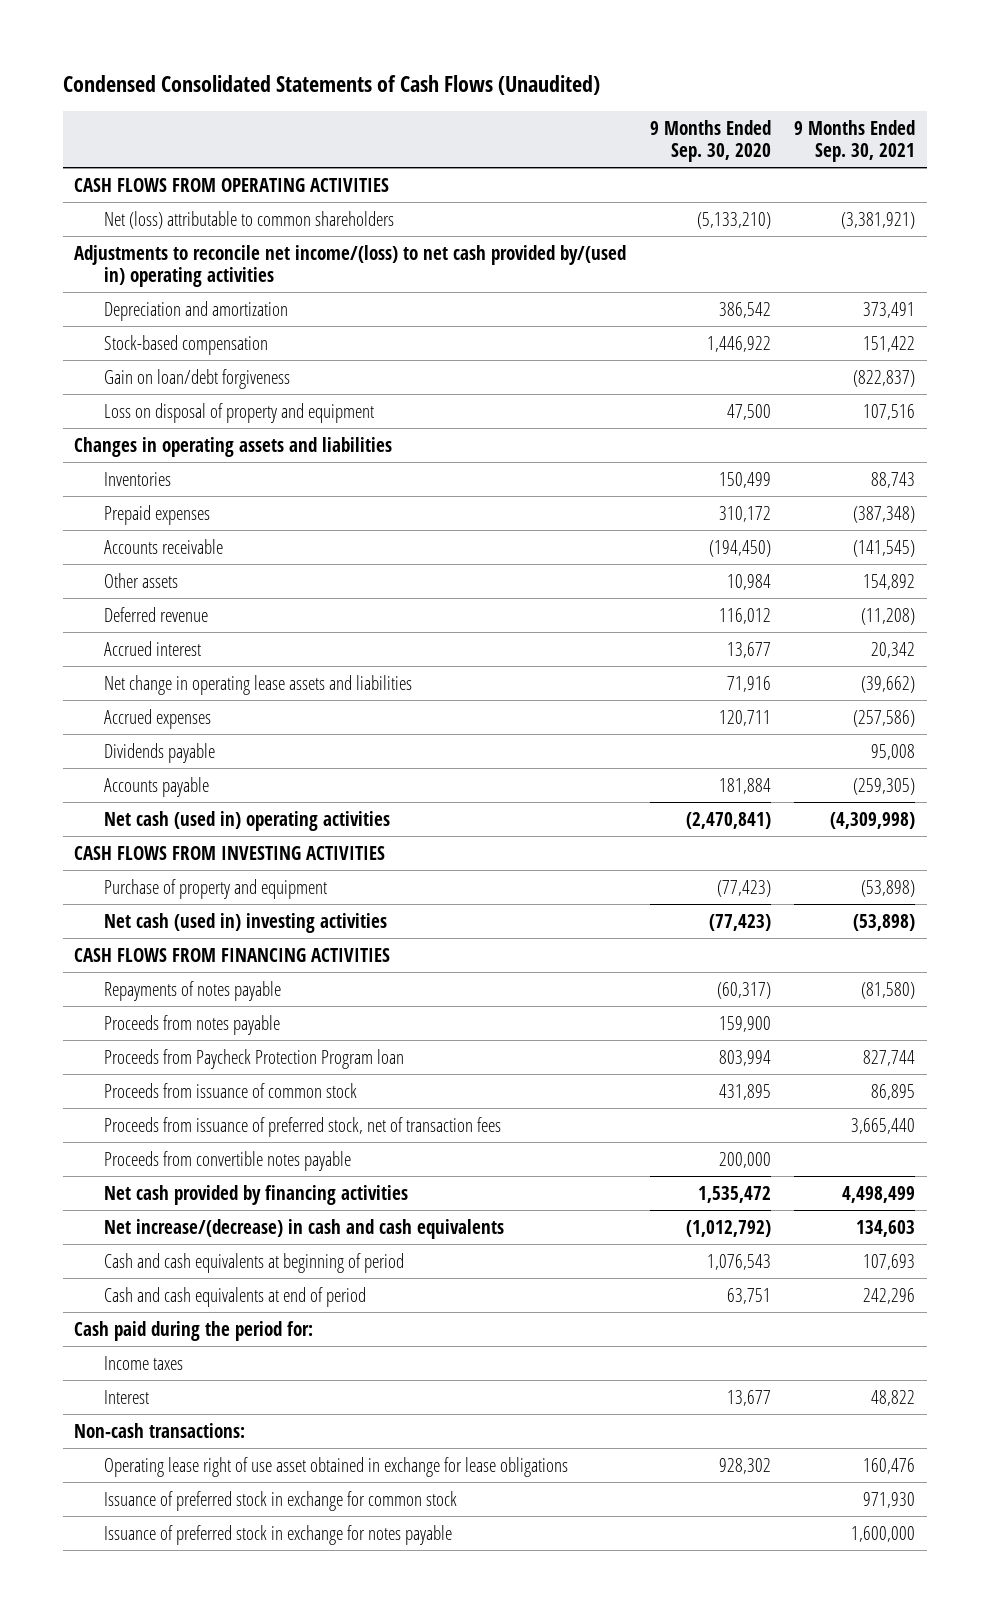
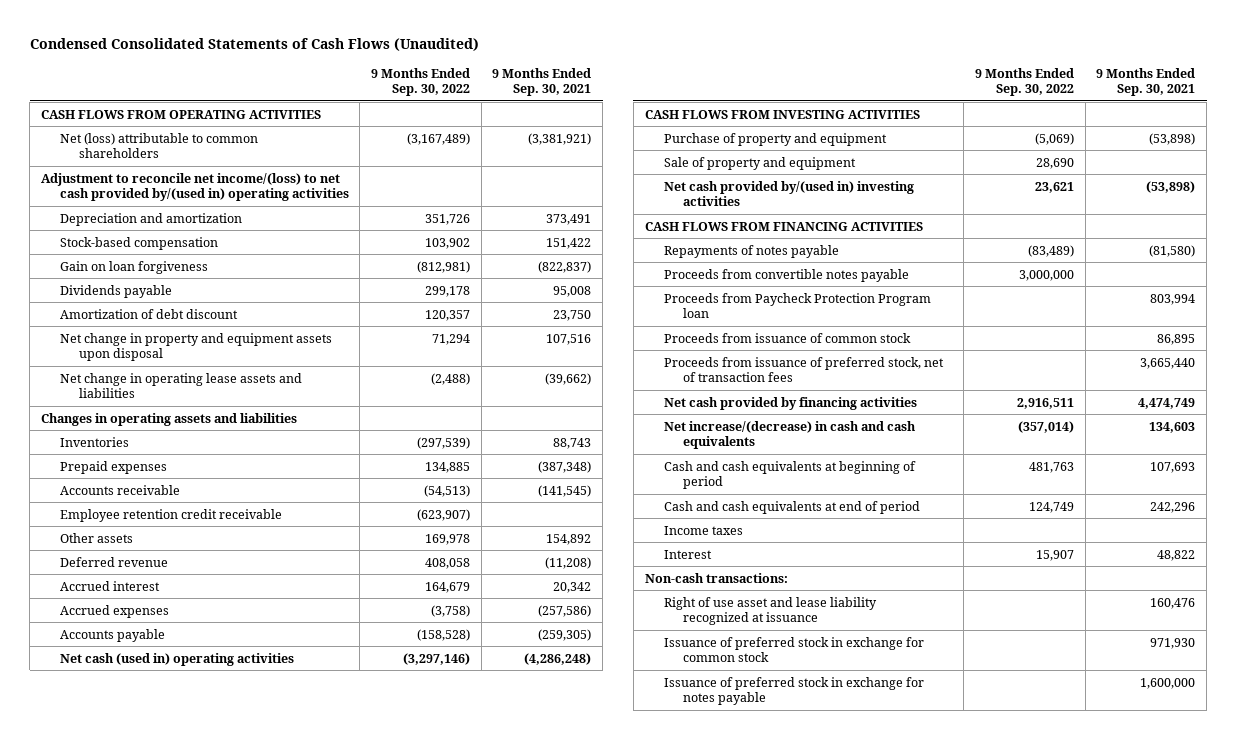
- | 9 Months Ended Sep. 30, 2020 | 9 Months Ended Sep. 30, 2021
+ | 9 Months Ended Sep. 30, 2022 | 9 Months Ended Sep. 30, 2021
- Adjustments to reconcile net income/(loss) to net cash provided by/(used in) operating activities
+ Adjustment to reconcile net income/(loss) to net cash provided by/(used in) operating activities
- Gain on loan/debt forgiveness | | (822,837)
- Loss on disposal of property and equipment | 47,500 | 107,516
+ Gain on loan forgiveness | (812,981) | (822,837)
moved up: Dividends payable | 299,178 | 95,008
+ Amortization of debt discount | 120,357 | 23,750
+ Net change in property and equipment assets upon disposal | 71,294 | 107,516
moved up: Net change in operating lease assets and liabilities | (2,488) | (39,662)
+ Employee retention credit receivable | (623,907) |
- Net cash (used in) operating activities | (2,470,841) | (4,309,998)
+ Net cash (used in) operating activities | (3,297,146) | (4,286,248)
- Net cash (used in) investing activities | (77,423) | (53,898)
+ Sale of property and equipment | 28,690 |
+ Net cash provided by/(used in) investing activities | 23,621 | (53,898)
- Proceeds from notes payable | 159,900 |
- Proceeds from Paycheck Protection Program loan | 803,994 | 827,744
moved up: Proceeds from convertible notes payable | 3,000,000 |
+ Proceeds from Paycheck Protection Program loan | | 803,994
- Net cash provided by financing activities | 1,535,472 | 4,498,499
+ Net cash provided by financing activities | 2,916,511 | 4,474,749
- Cash paid during the period for:
- Operating lease right of use asset obtained in exchange for lease obligations | 928,302 | 160,476
+ Right of use asset and lease liability recognized at issuance | | 160,476

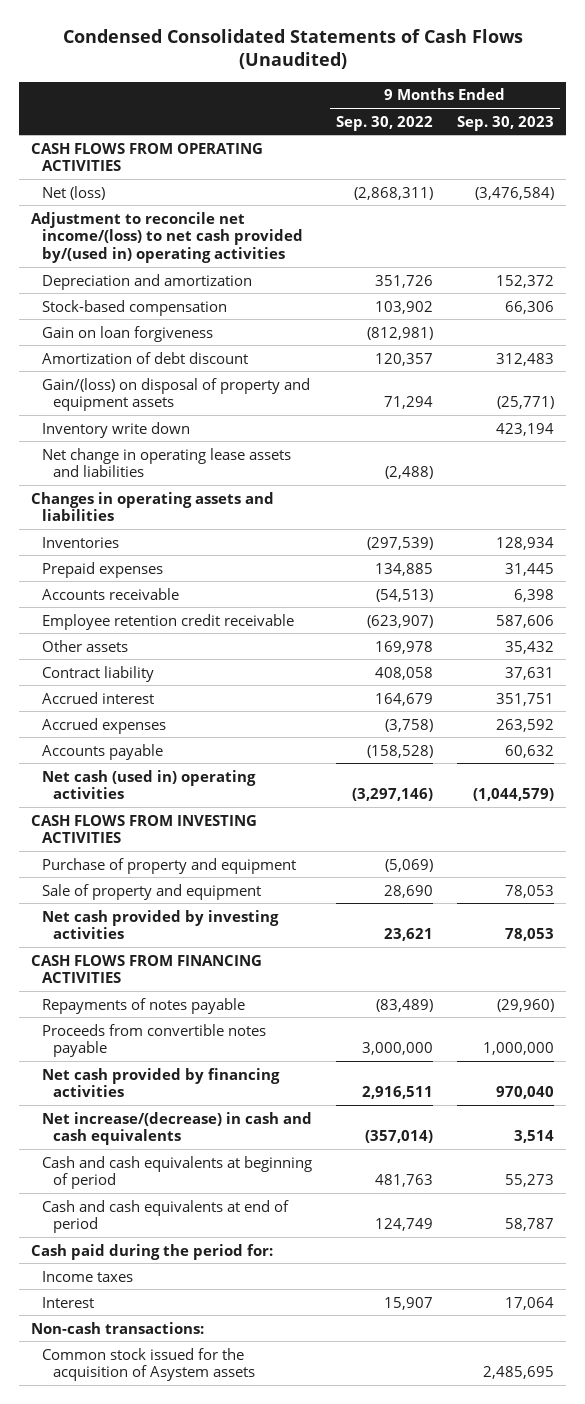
- | 9 Months Ended Sep. 30, 2022 | 9 Months Ended Sep. 30, 2021
+ | 9 Months Ended Sep. 30, 2022 | 9 Months Ended Sep. 30, 2023
- Net (loss) attributable to common shareholders | (3,167,489) | (3,381,921)
+ Net (loss) | (2,868,311) | (3,476,584)
- Dividends payable | 299,178 | 95,008
- Net change in property and equipment assets upon disposal | 71,294 | 107,516
+ Gain/(loss) on disposal of property and equipment assets | 71,294 | (25,771)
+ Inventory write down | | 423,194
- Deferred revenue | 408,058 | (11,208)
+ Contract liability | 408,058 | 37,631
- Net cash provided by/(used in) investing activities | 23,621 | (53,898)
+ Net cash provided by investing activities | 23,621 | 78,053
- Proceeds from Paycheck Protection Program loan | | 803,994
- Proceeds from issuance of common stock | | 86,895
- Proceeds from issuance of preferred stock, net of transaction fees | | 3,665,440
+ Cash paid during the period for:
- Right of use asset and lease liability recognized at issuance | | 160,476
- Issuance of preferred stock in exchange for common stock | | 971,930
- Issuance of preferred stock in exchange for notes payable | | 1,600,000
+ Common stock issued for the acquisition of Asystem assets | | 2,485,695

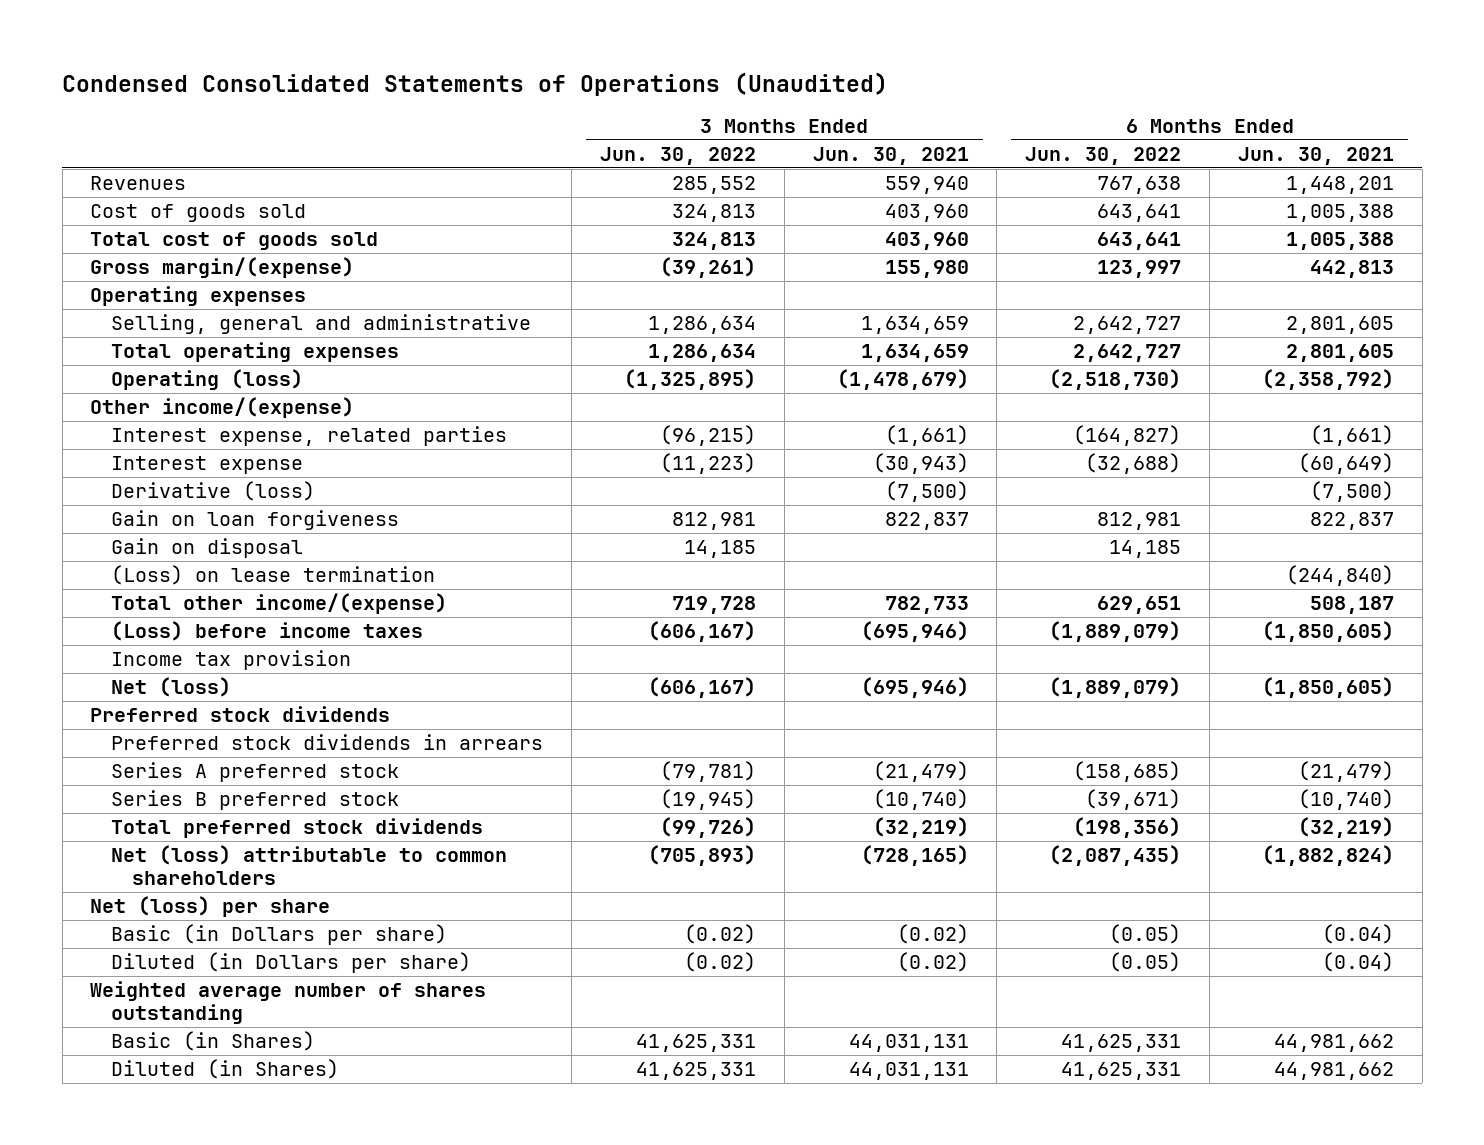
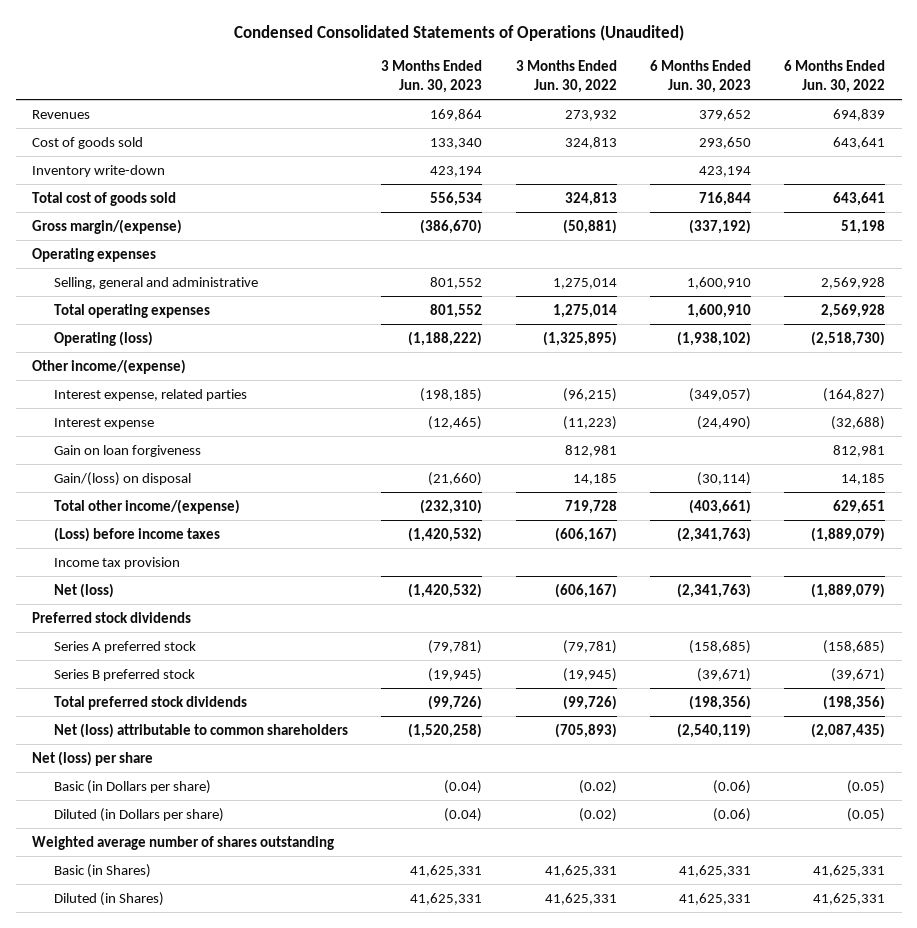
- | 3 Months Ended Jun. 30, 2022 | 3 Months Ended Jun. 30, 2021 | 6 Months Ended Jun. 30, 2022 | 6 Months Ended Jun. 30, 2021
+ | 3 Months Ended Jun. 30, 2023 | 3 Months Ended Jun. 30, 2022 | 6 Months Ended Jun. 30, 2023 | 6 Months Ended Jun. 30, 2022
- Revenues | 285,552 | 559,940 | 767,638 | 1,448,201
+ Revenues | 169,864 | 273,932 | 379,652 | 694,839
+ Inventory write-down | 423,194 | | 423,194 |
- Gross margin/(expense) | (39,261) | 155,980 | 123,997 | 442,813
+ Gross margin/(expense) | (386,670) | (50,881) | (337,192) | 51,198
- Selling, general and administrative | 1,286,634 | 1,634,659 | 2,642,727 | 2,801,605
- Total operating expenses | 1,286,634 | 1,634,659 | 2,642,727 | 2,801,605
+ Selling, general and administrative | 801,552 | 1,275,014 | 1,600,910 | 2,569,928
+ Total operating expenses | 801,552 | 1,275,014 | 1,600,910 | 2,569,928
- Derivative (loss) | | (7,500) | | (7,500)
- Gain on disposal | 14,185 | | 14,185 |
- (Loss) on lease termination | | | | (244,840)
+ Gain/(loss) on disposal | (21,660) | 14,185 | (30,114) | 14,185
- Preferred stock dividends in arrears

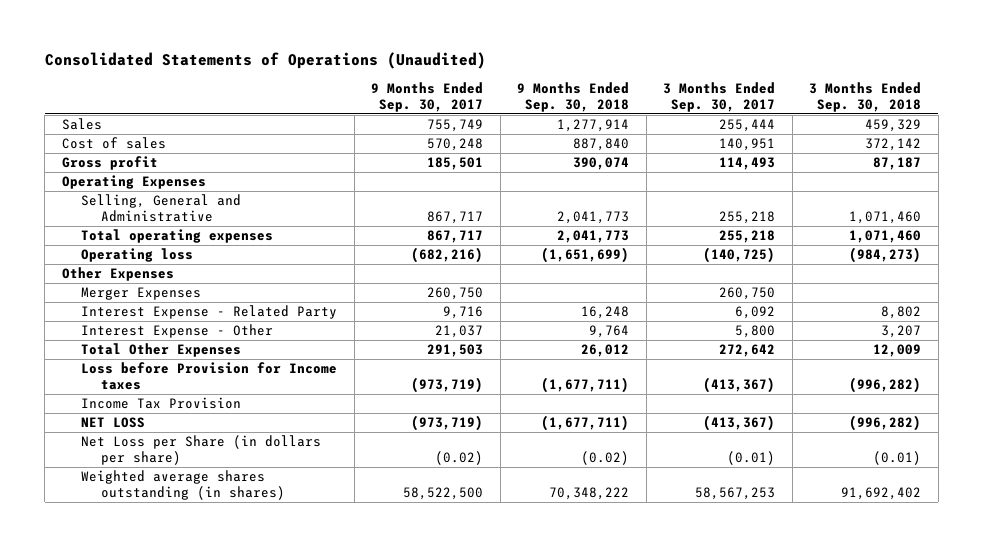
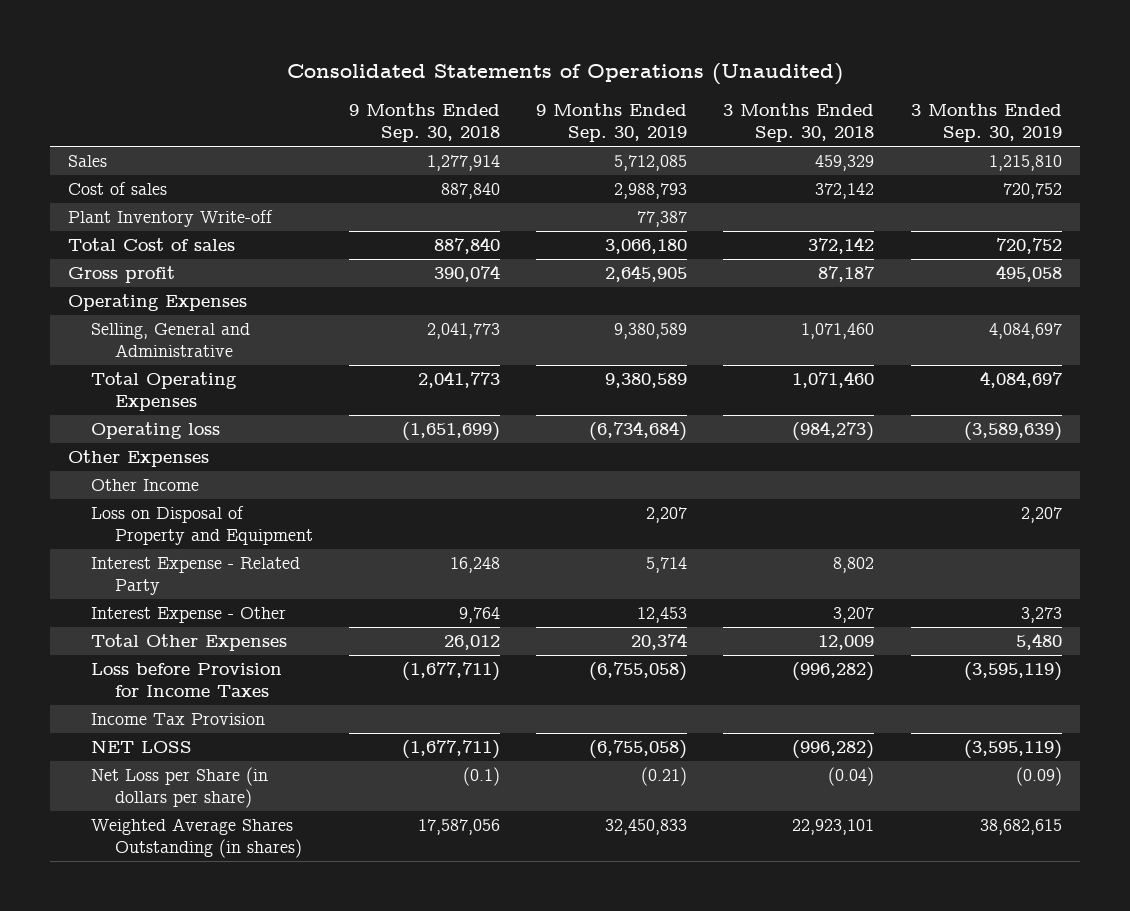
- | 9 Months Ended Sep. 30, 2017 | 9 Months Ended Sep. 30, 2018 | 3 Months Ended Sep. 30, 2017 | 3 Months Ended Sep. 30, 2018
+ | 9 Months Ended Sep. 30, 2018 | 9 Months Ended Sep. 30, 2019 | 3 Months Ended Sep. 30, 2018 | 3 Months Ended Sep. 30, 2019
+ Plant Inventory Write-off | | 77,387 | |
+ Total Cost of sales | 887,840 | 3,066,180 | 372,142 | 720,752
- Total operating expenses | 867,717 | 2,041,773 | 255,218 | 1,071,460
+ Total Operating Expenses | 2,041,773 | 9,380,589 | 1,071,460 | 4,084,697
- Merger Expenses | 260,750 | | 260,750 |
+ Other Income
+ Loss on Disposal of Property and Equipment | | 2,207 | | 2,207
- Loss before Provision for Income taxes | (973,719) | (1,677,711) | (413,367) | (996,282)
+ Loss before Provision for Income Taxes | (1,677,711) | (6,755,058) | (996,282) | (3,595,119)
- Net Loss per Share (in dollars per share) | (0.02) | (0.02) | (0.01) | (0.01)
- Weighted average shares outstanding (in shares) | 58,522,500 | 70,348,222 | 58,567,253 | 91,692,402
+ Net Loss per Share (in dollars per share) | (0.1) | (0.21) | (0.04) | (0.09)
+ Weighted Average Shares Outstanding (in shares) | 17,587,056 | 32,450,833 | 22,923,101 | 38,682,615

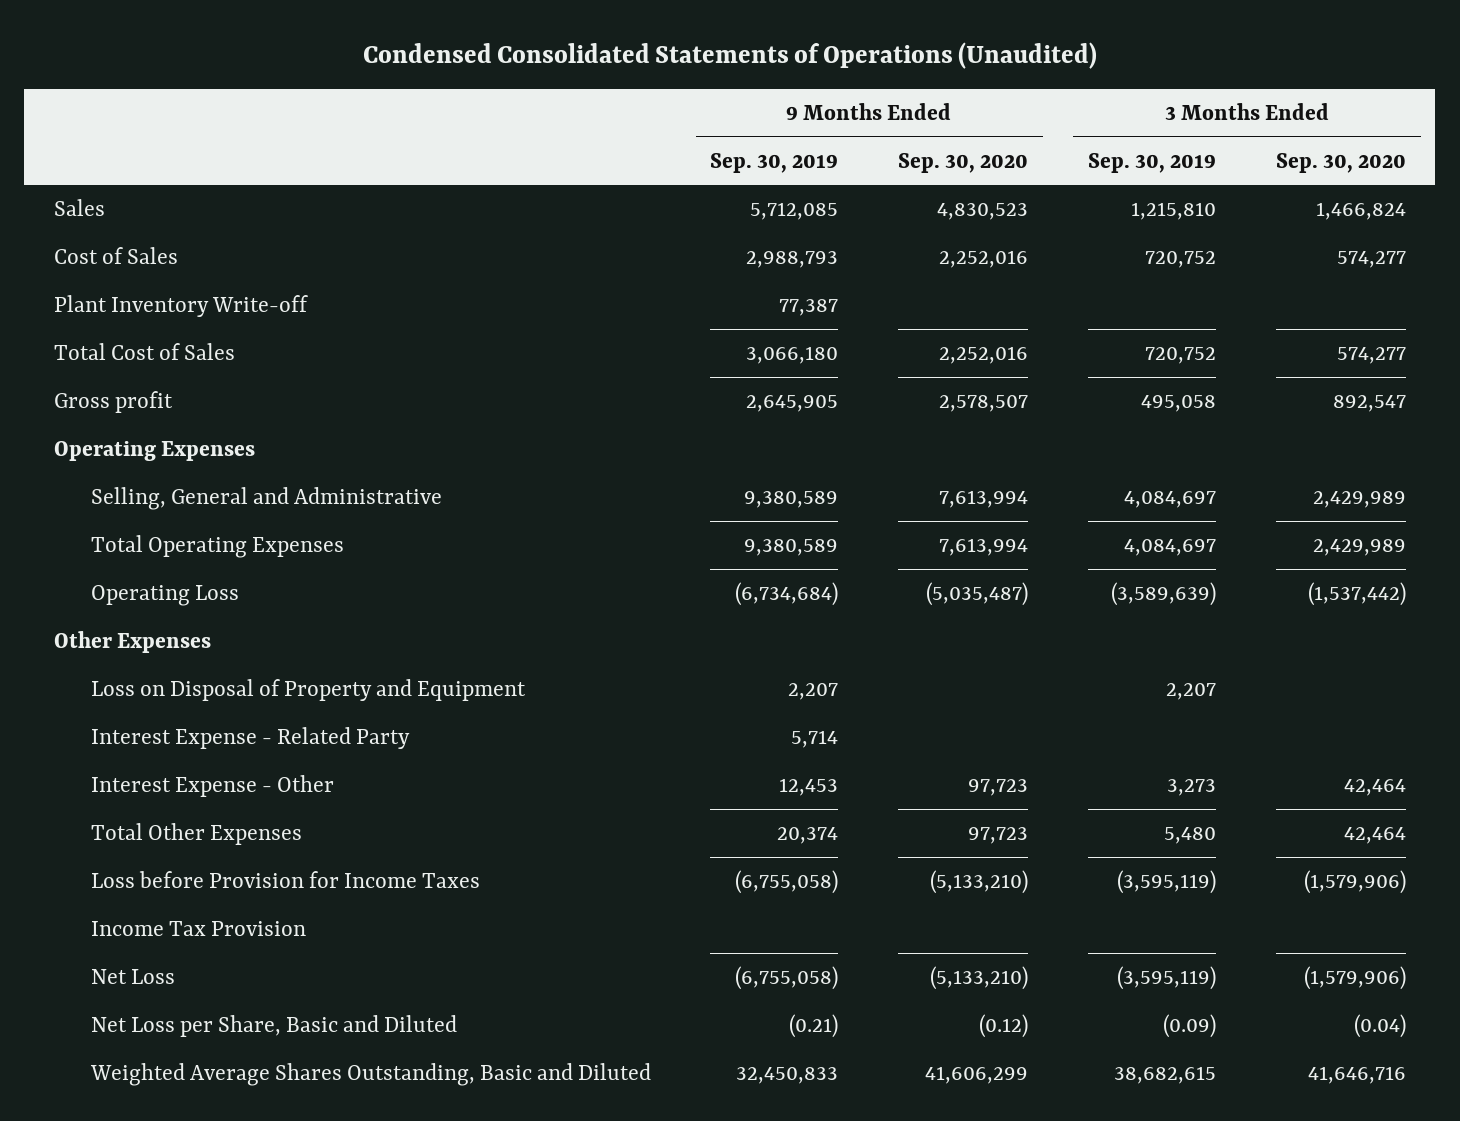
- Consolidated Statements of Operations (Unaudited)
+ Condensed Consolidated Statements of Operations (Unaudited)
- | 9 Months Ended Sep. 30, 2018 | 9 Months Ended Sep. 30, 2019 | 3 Months Ended Sep. 30, 2018 | 3 Months Ended Sep. 30, 2019
+ | 9 Months Ended Sep. 30, 2019 | 9 Months Ended Sep. 30, 2020 | 3 Months Ended Sep. 30, 2019 | 3 Months Ended Sep. 30, 2020
- Cost of sales | 887,840 | 2,988,793 | 372,142 | 720,752
+ Cost of Sales | 2,988,793 | 2,252,016 | 720,752 | 574,277
- Total Cost of sales | 887,840 | 3,066,180 | 372,142 | 720,752
+ Total Cost of Sales | 3,066,180 | 2,252,016 | 720,752 | 574,277
- Operating loss | (1,651,699) | (6,734,684) | (984,273) | (3,589,639)
+ Operating Loss | (6,734,684) | (5,035,487) | (3,589,639) | (1,537,442)
- Other Income
- NET LOSS | (1,677,711) | (6,755,058) | (996,282) | (3,595,119)
- Net Loss per Share (in dollars per share) | (0.1) | (0.21) | (0.04) | (0.09)
- Weighted Average Shares Outstanding (in shares) | 17,587,056 | 32,450,833 | 22,923,101 | 38,682,615
+ Net Loss | (6,755,058) | (5,133,210) | (3,595,119) | (1,579,906)
+ Net Loss per Share, Basic and Diluted | (0.21) | (0.12) | (0.09) | (0.04)
+ Weighted Average Shares Outstanding, Basic and Diluted | 32,450,833 | 41,606,299 | 38,682,615 | 41,646,716

